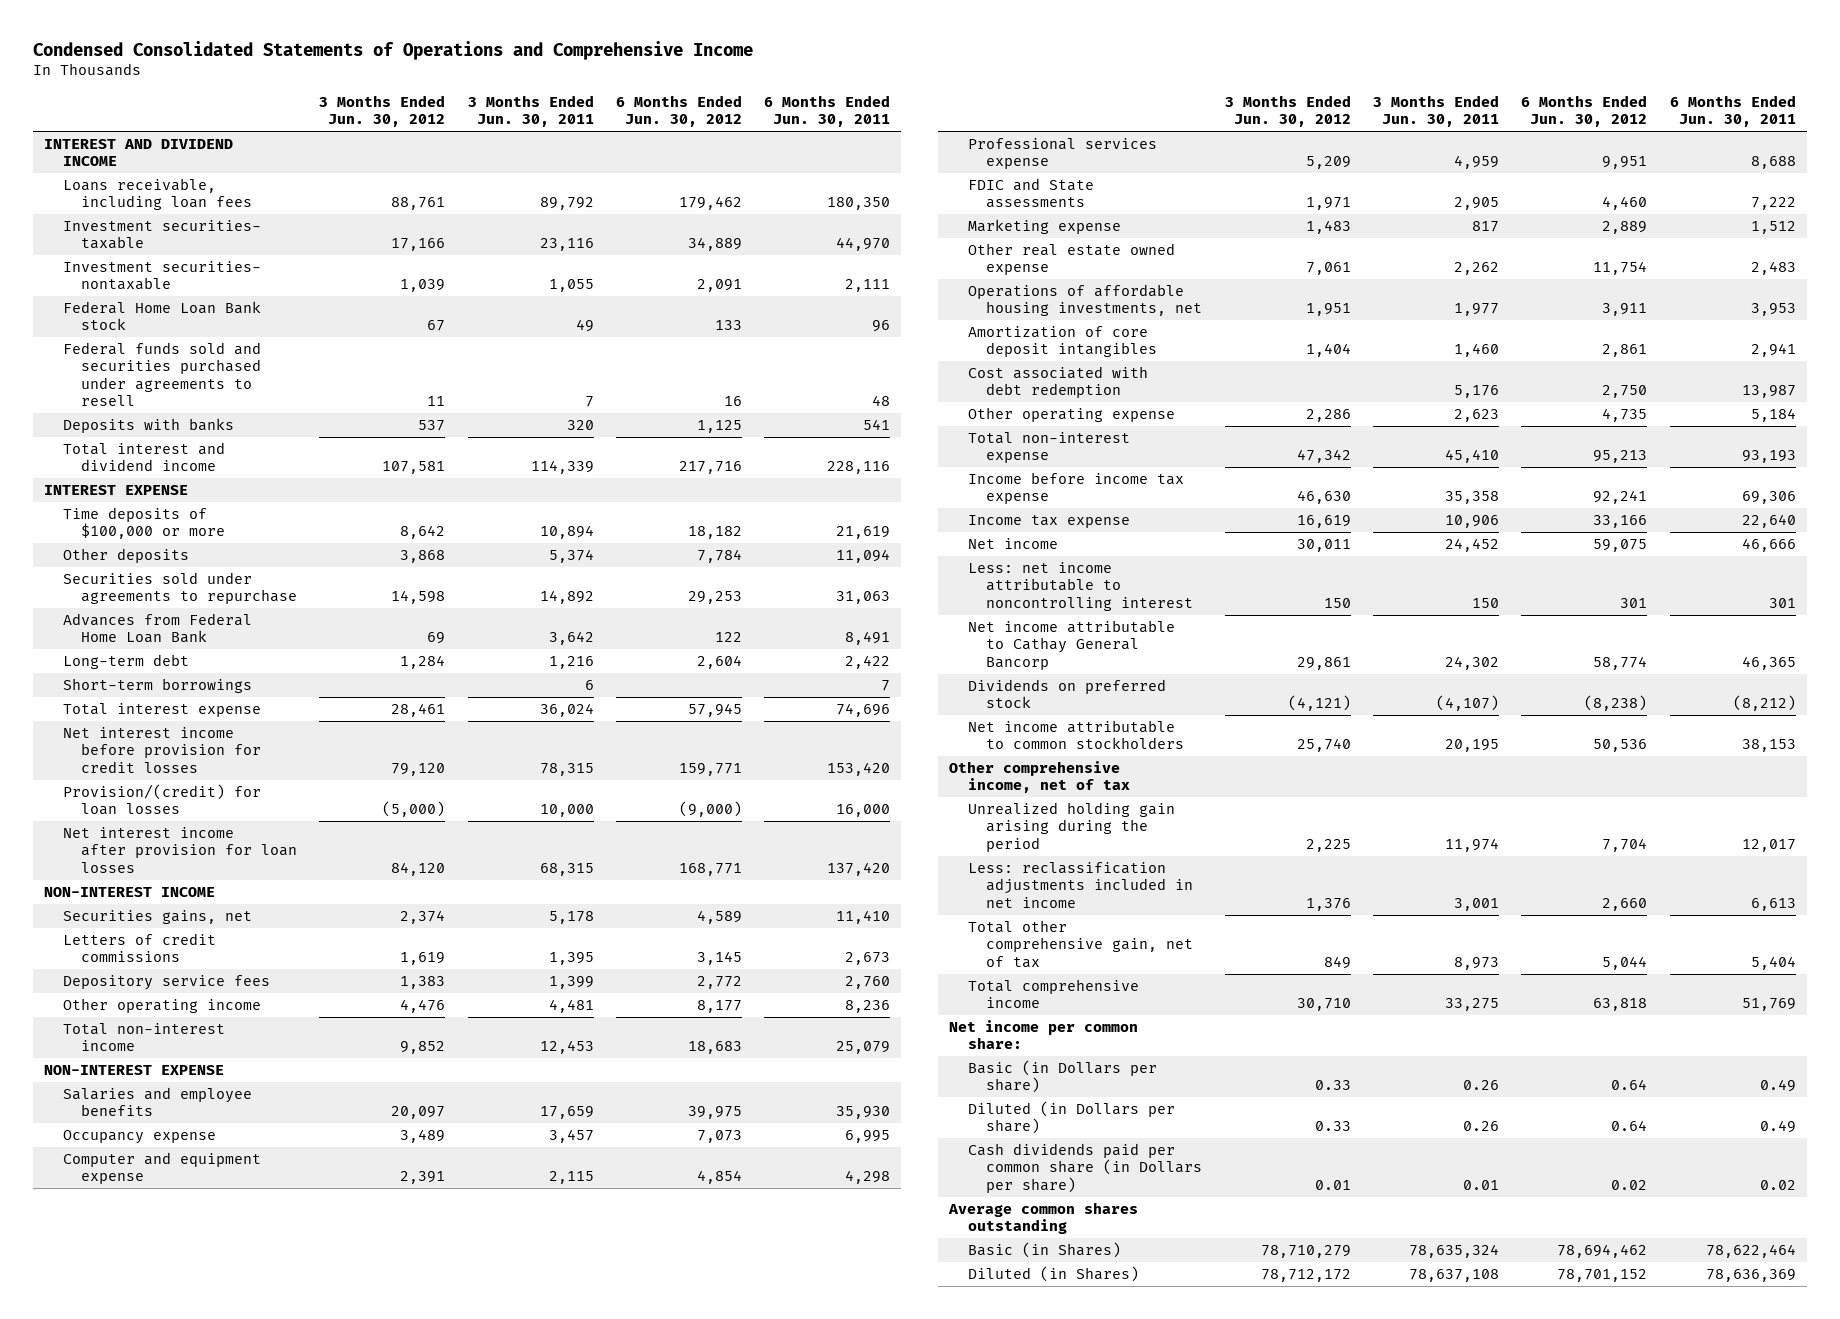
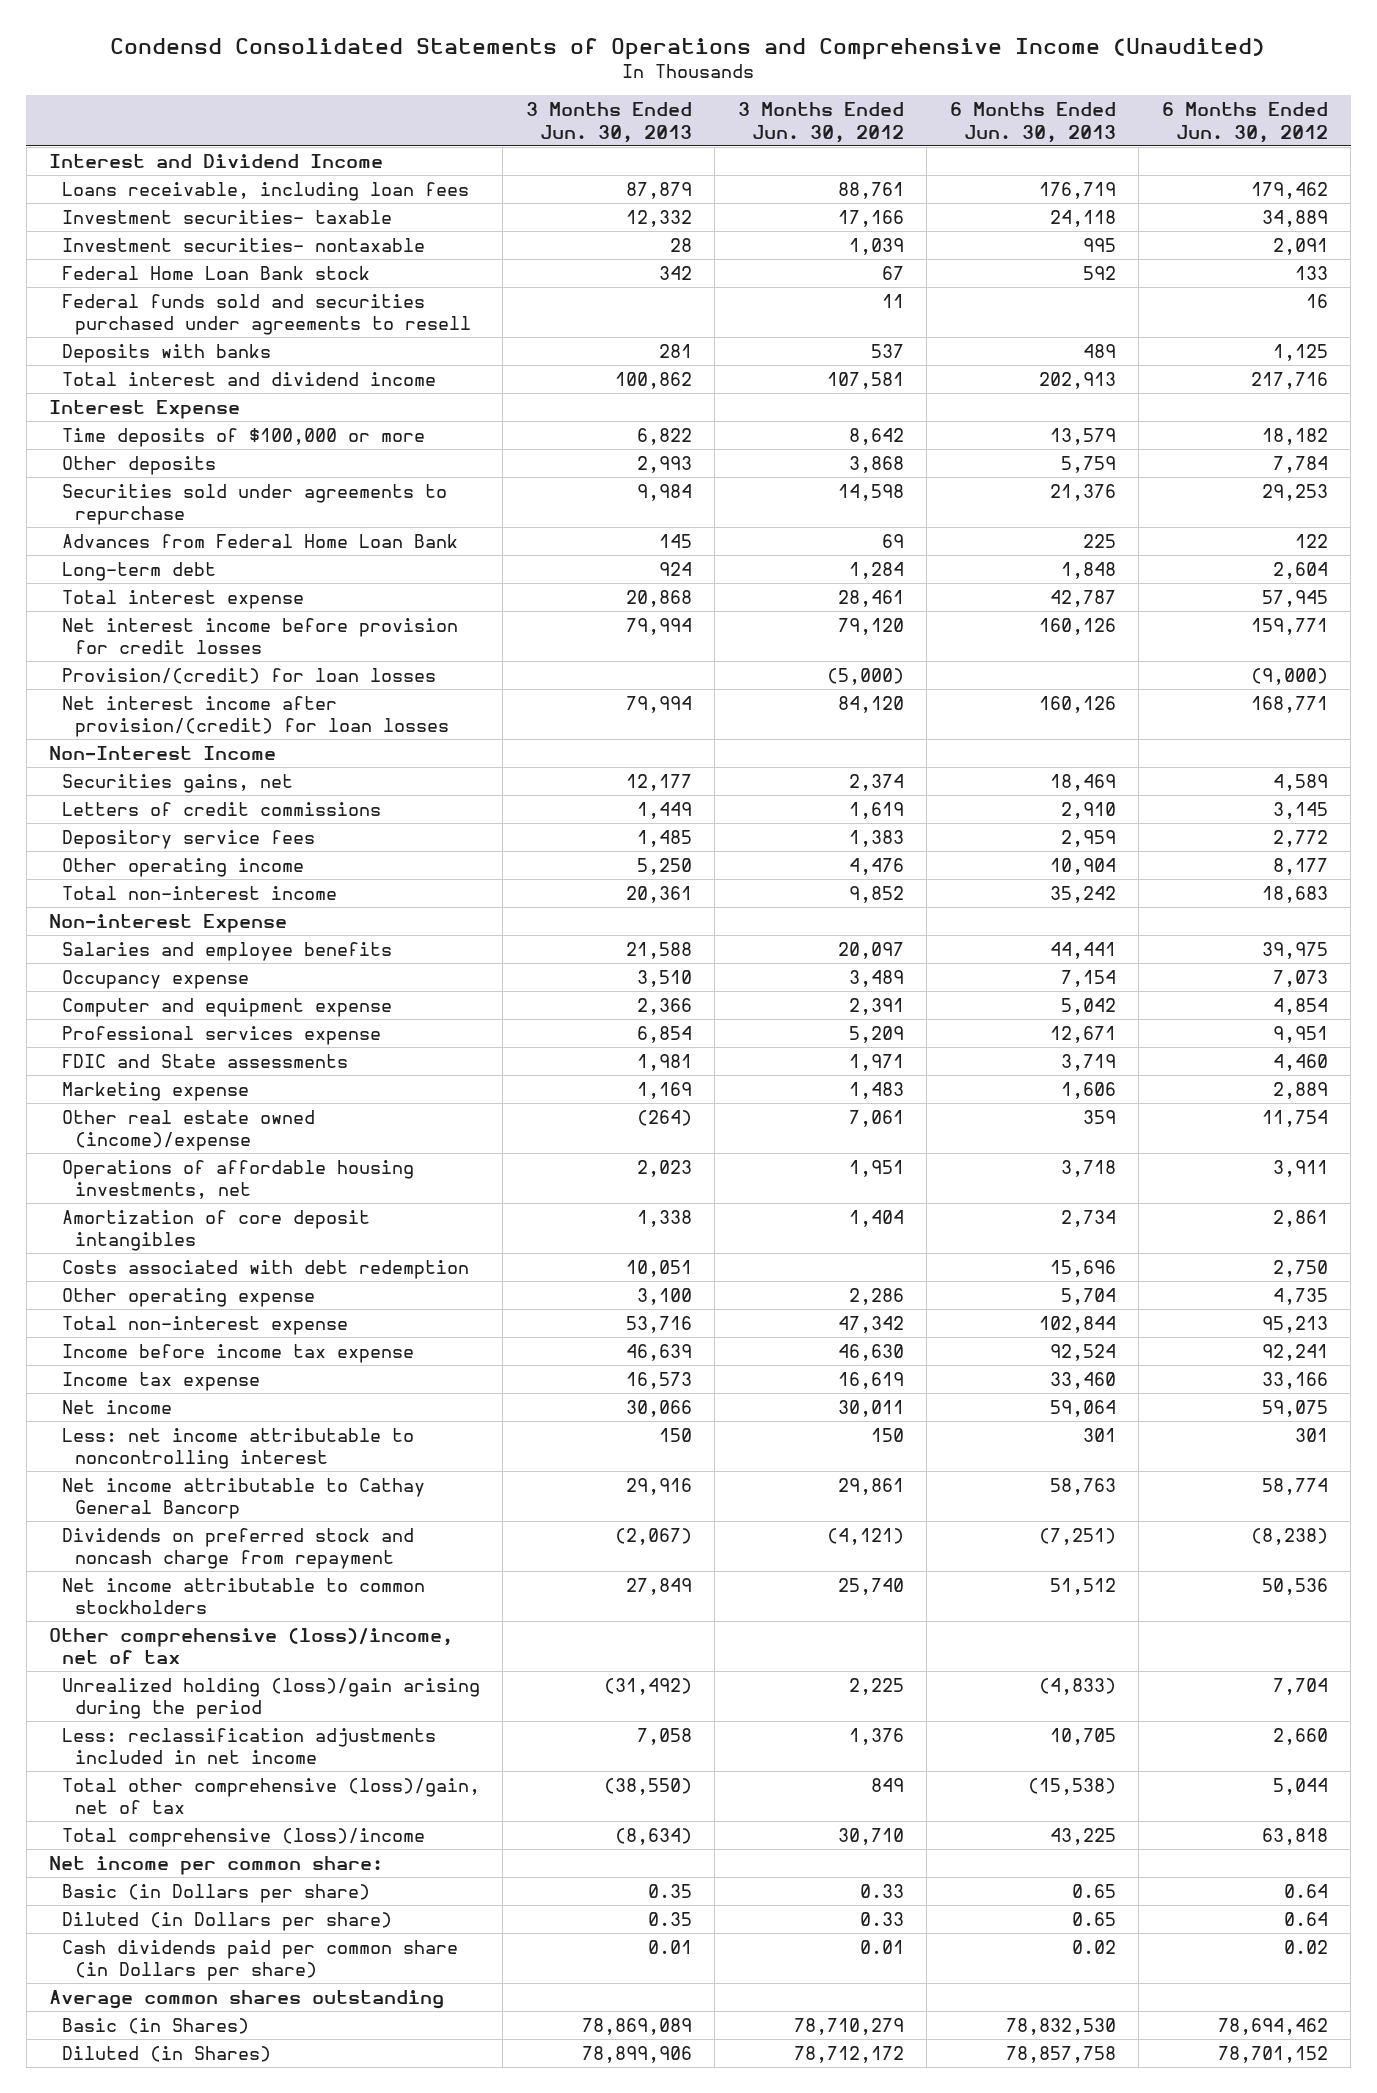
- Condensed Consolidated Statements of Operations and Comprehensive Income
+ Condensd Consolidated Statements of Operations and Comprehensive Income (Unaudited)
- | 3 Months Ended Jun. 30, 2012 | 3 Months Ended Jun. 30, 2011 | 6 Months Ended Jun. 30, 2012 | 6 Months Ended Jun. 30, 2011
+ | 3 Months Ended Jun. 30, 2013 | 3 Months Ended Jun. 30, 2012 | 6 Months Ended Jun. 30, 2013 | 6 Months Ended Jun. 30, 2012
- INTEREST AND DIVIDEND INCOME
+ Interest and Dividend Income
- INTEREST EXPENSE
+ Interest Expense
- Short-term borrowings | | 6 | | 7
- Net interest income after provision for loan losses | 84,120 | 68,315 | 168,771 | 137,420
- NON-INTEREST INCOME
+ Net interest income after provision/(credit) for loan losses | 79,994 | 84,120 | 160,126 | 168,771
+ Non-Interest Income
- NON-INTEREST EXPENSE
+ Non-interest Expense
- Other real estate owned expense | 7,061 | 2,262 | 11,754 | 2,483
+ Other real estate owned (income)/expense | (264) | 7,061 | 359 | 11,754
- Cost associated with debt redemption | | 5,176 | 2,750 | 13,987
+ Costs associated with debt redemption | 10,051 | | 15,696 | 2,750
- Dividends on preferred stock | (4,121) | (4,107) | (8,238) | (8,212)
+ Dividends on preferred stock and noncash charge from repayment | (2,067) | (4,121) | (7,251) | (8,238)
- Other comprehensive income, net of tax
- Unrealized holding gain arising during the period | 2,225 | 11,974 | 7,704 | 12,017
+ Other comprehensive (loss)/income, net of tax
+ Unrealized holding (loss)/gain arising during the period | (31,492) | 2,225 | (4,833) | 7,704
- Total other comprehensive gain, net of tax | 849 | 8,973 | 5,044 | 5,404
- Total comprehensive income | 30,710 | 33,275 | 63,818 | 51,769
+ Total other comprehensive (loss)/gain, net of tax | (38,550) | 849 | (15,538) | 5,044
+ Total comprehensive (loss)/income | (8,634) | 30,710 | 43,225 | 63,818

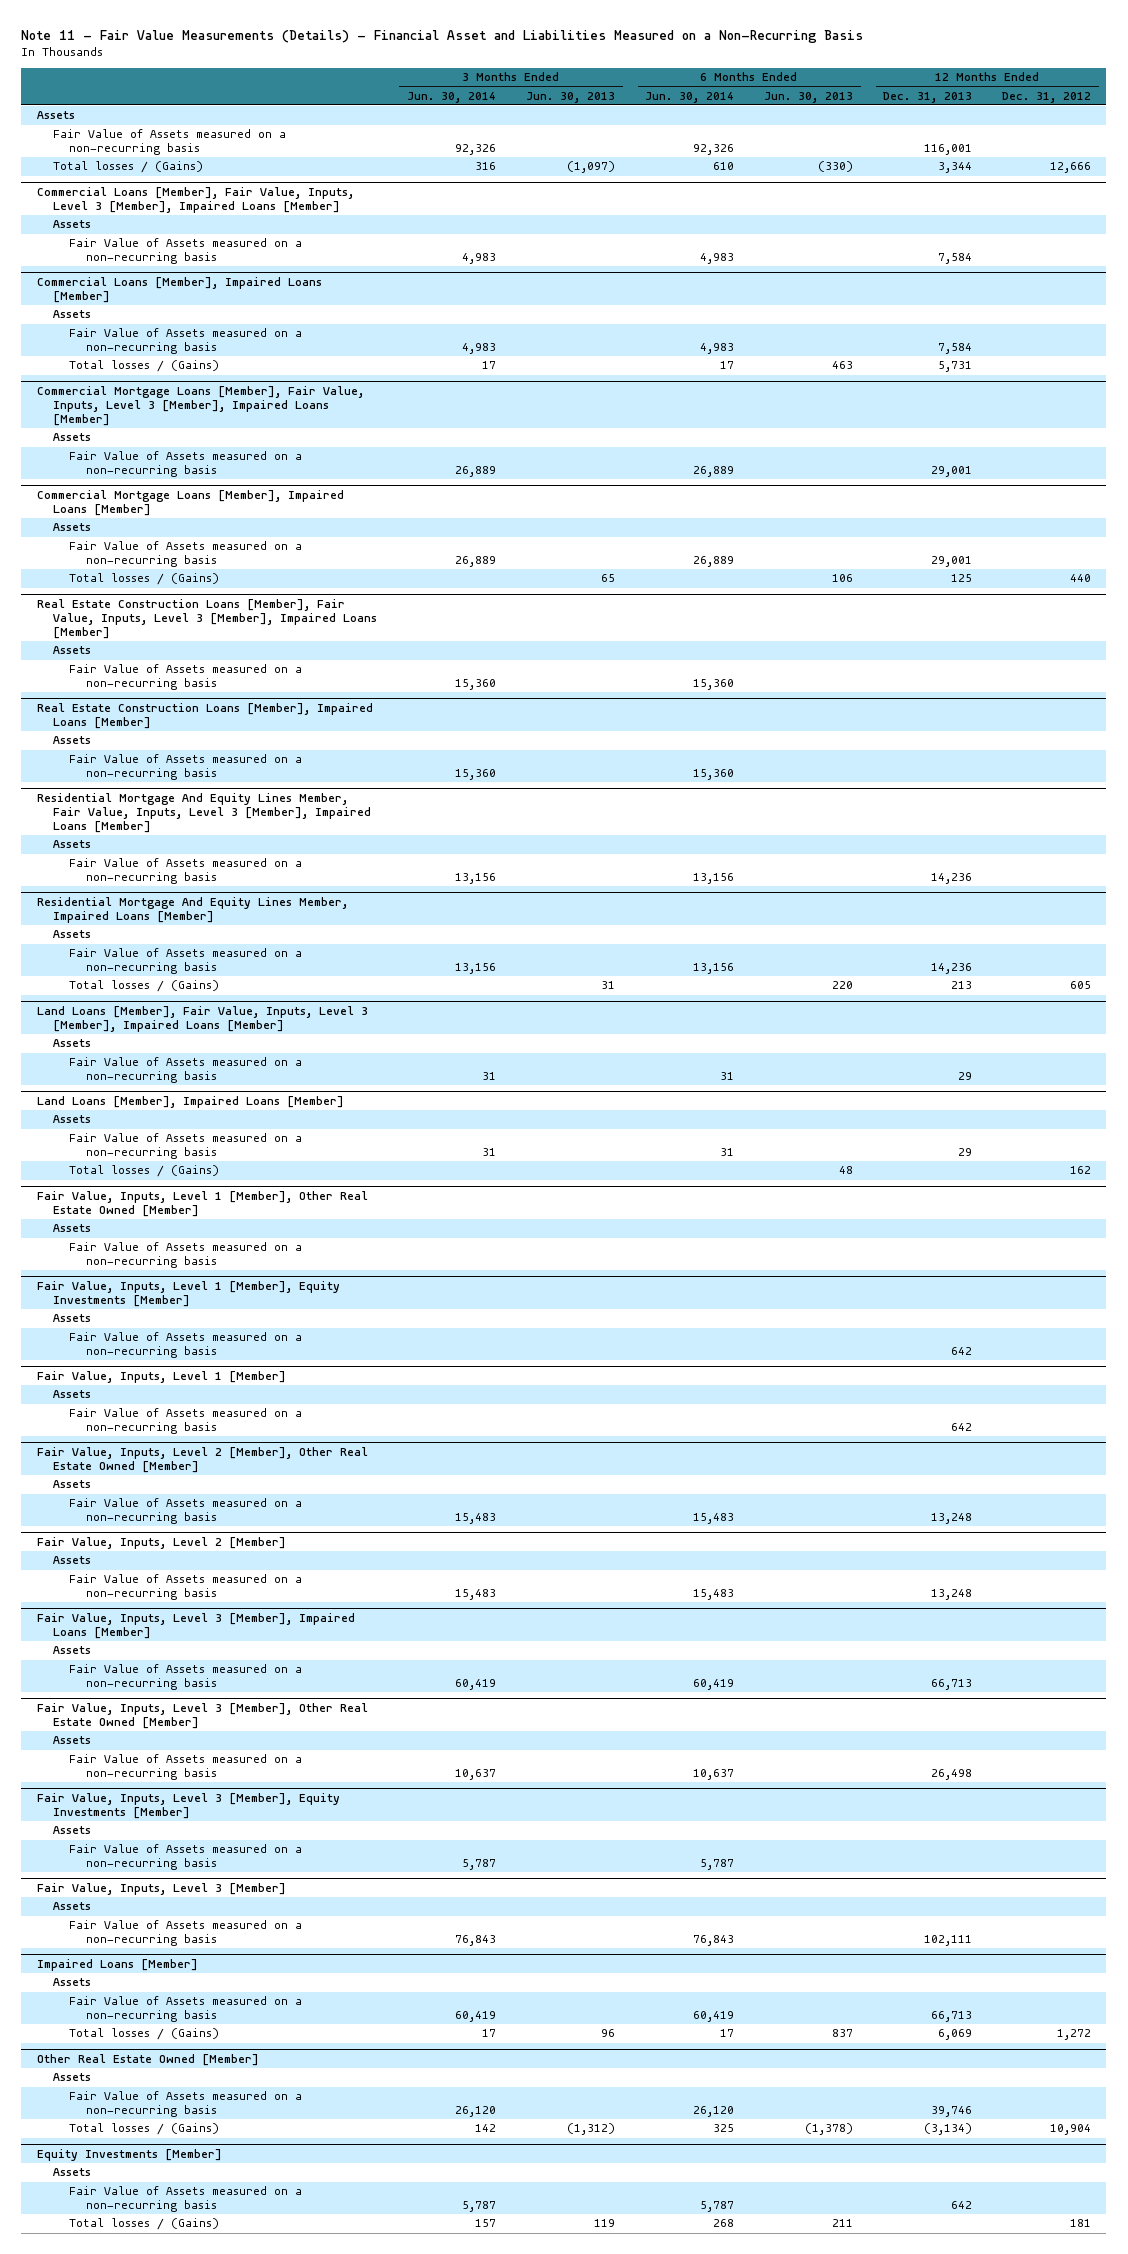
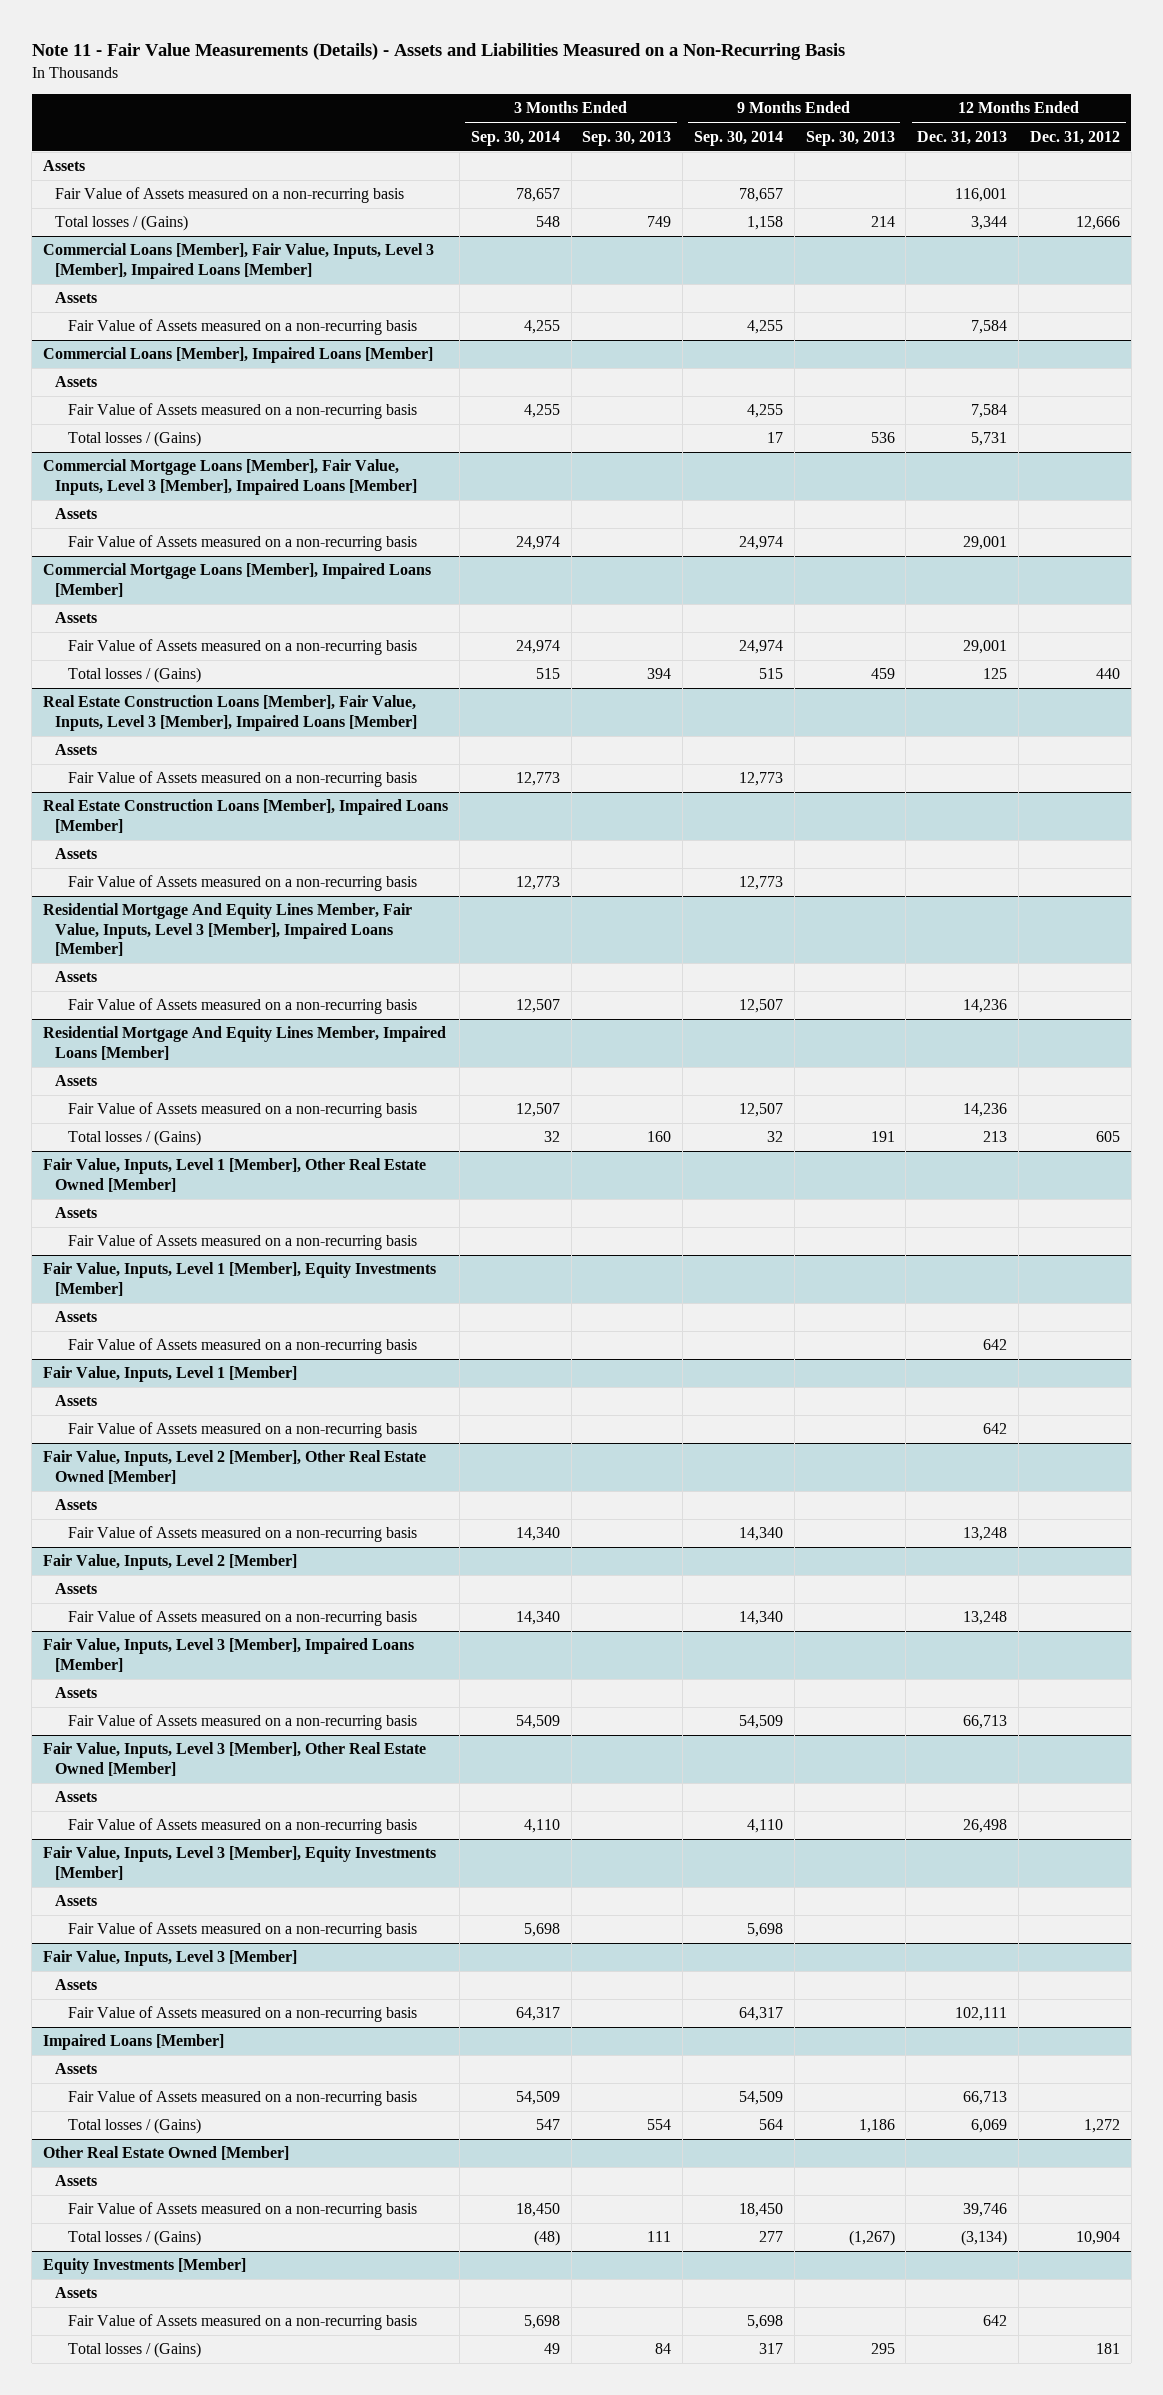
- Note 11 - Fair Value Measurements (Details) - Financial Asset and Liabilities Measured on a Non-Recurring Basis
+ Note 11 - Fair Value Measurements (Details) - Assets and Liabilities Measured on a Non-Recurring Basis
- | 3 Months Ended Jun. 30, 2014 | 3 Months Ended Jun. 30, 2013 | 6 Months Ended Jun. 30, 2014 | 6 Months Ended Jun. 30, 2013 | 12 Months Ended Dec. 31, 2013 | 12 Months Ended Dec. 31, 2012
+ | 3 Months Ended Sep. 30, 2014 | 3 Months Ended Sep. 30, 2013 | 9 Months Ended Sep. 30, 2014 | 9 Months Ended Sep. 30, 2013 | 12 Months Ended Dec. 31, 2013 | 12 Months Ended Dec. 31, 2012
- Land Loans [Member], Fair Value, Inputs, Level 3 [Member], Impaired Loans [Member]
- Assets
- Fair Value of Assets measured on a non-recurring basis | 31 | | 31 | | 29 |
- Land Loans [Member], Impaired Loans [Member]
- Assets
- Fair Value of Assets measured on a non-recurring basis | 31 | | 31 | | 29 |
- Total losses / (Gains) | | | | 48 | | 162

